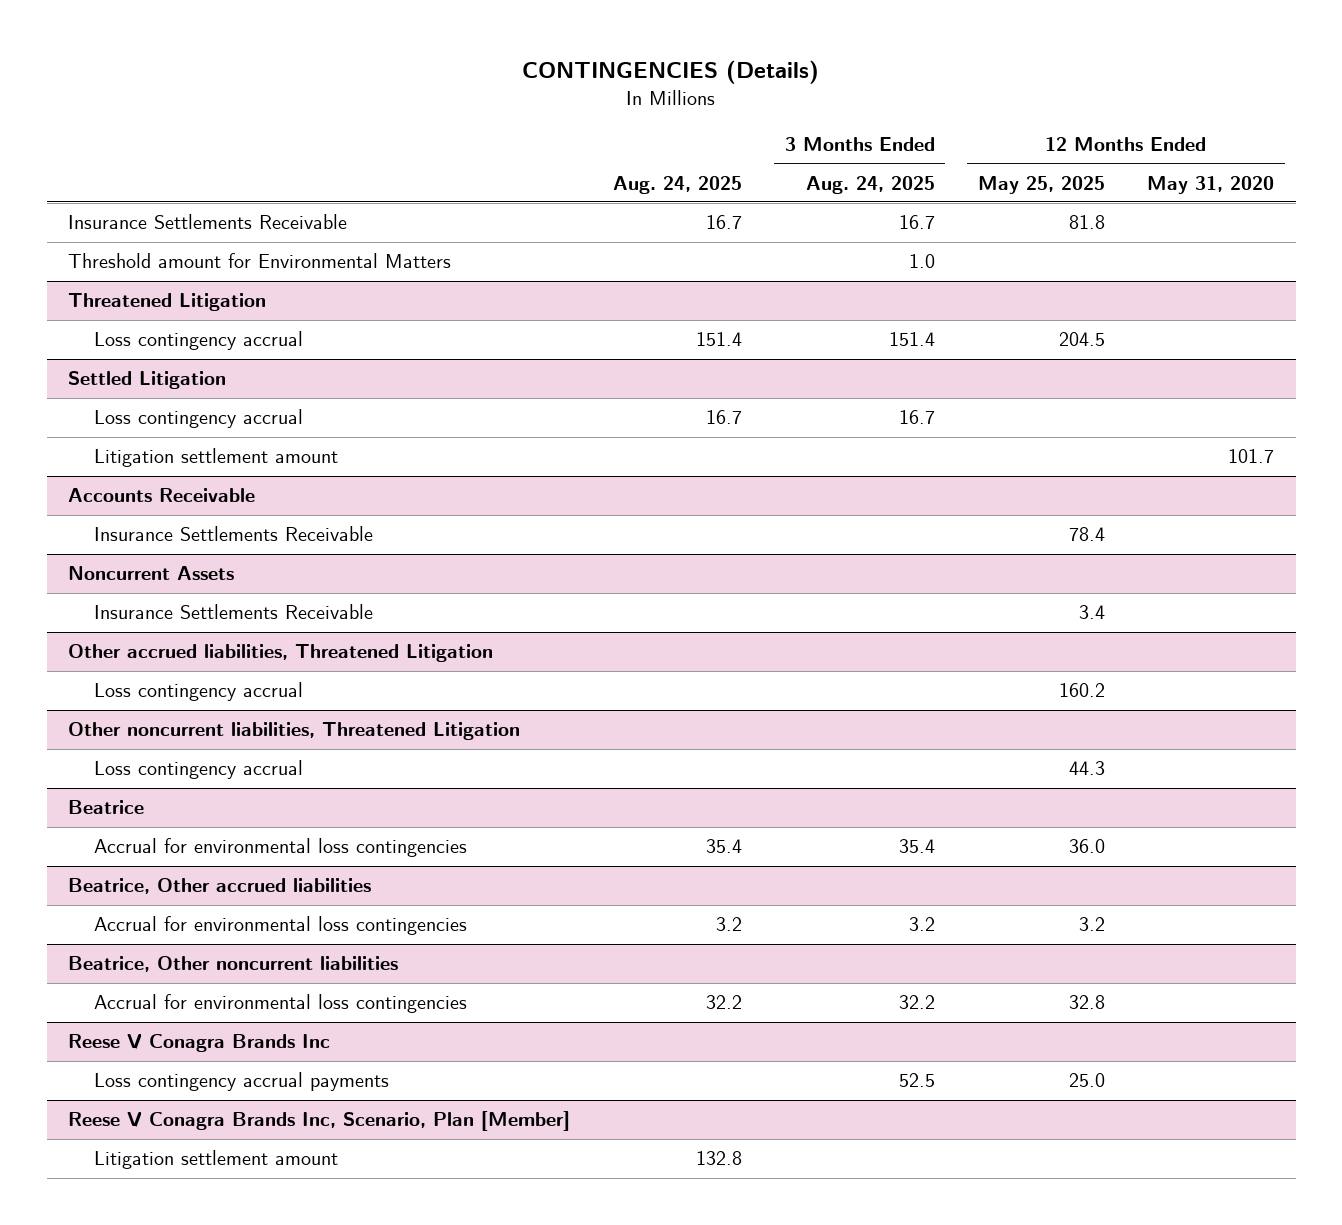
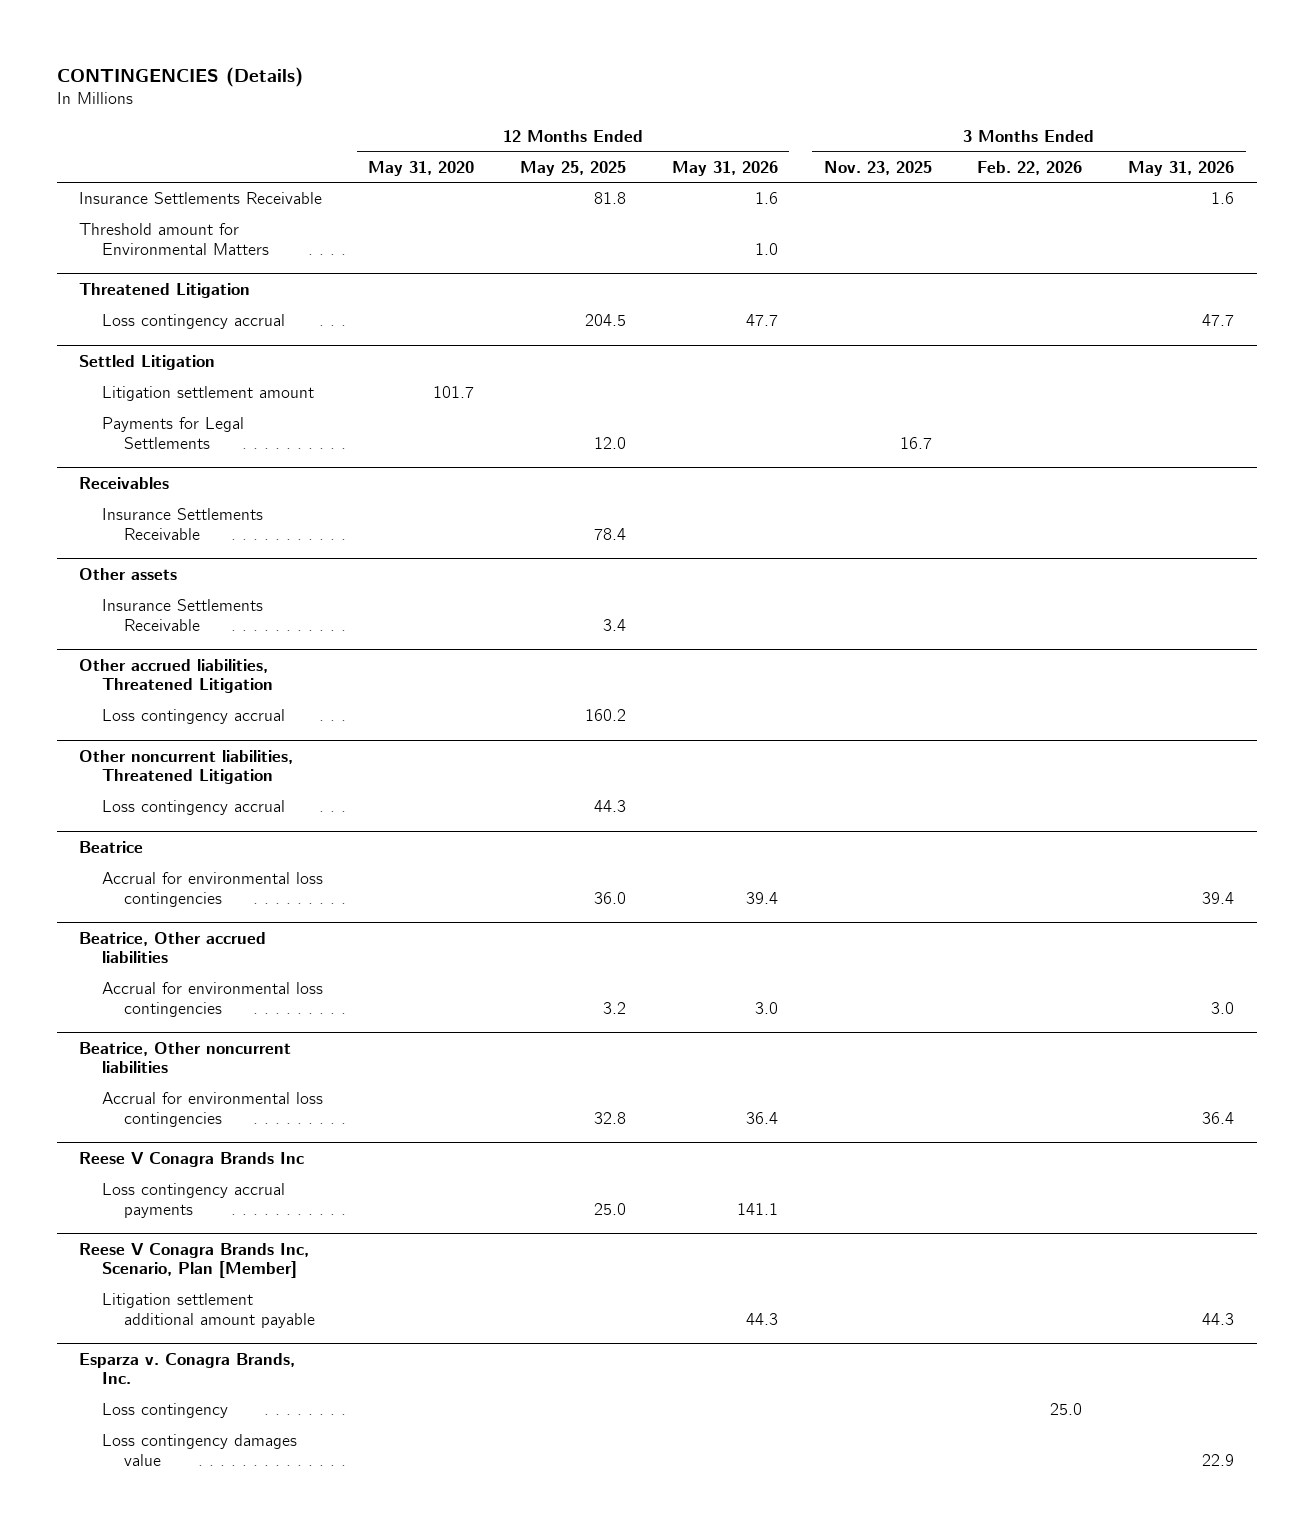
- | Aug. 24, 2025 | 3 Months Ended Aug. 24, 2025 | 12 Months Ended May 25, 2025 | 12 Months Ended May 31, 2020
+ | 12 Months Ended May 31, 2020 | 12 Months Ended May 25, 2025 | 12 Months Ended May 31, 2026 | 3 Months Ended Nov. 23, 2025 | 3 Months Ended Feb. 22, 2026 | 3 Months Ended May 31, 2026
@ Settled Litigation
- Loss contingency accrual | 16.7 | 16.7 | |
- Accounts Receivable
@ Settled Litigation
+ Payments for Legal Settlements | | 12.0 | | 16.7 | |
+ Receivables
- Noncurrent Assets
+ Other assets
@ Reese V Conagra Brands Inc, Scenario, Plan [Member]
- Litigation settlement amount | 132.8 | | |
+ Litigation settlement additional amount payable | | | 44.3 | | | 44.3
+ Esparza v. Conagra Brands, Inc.
+ Loss contingency | | | | | 25.0 |
+ Loss contingency damages value | | | | | | 22.9

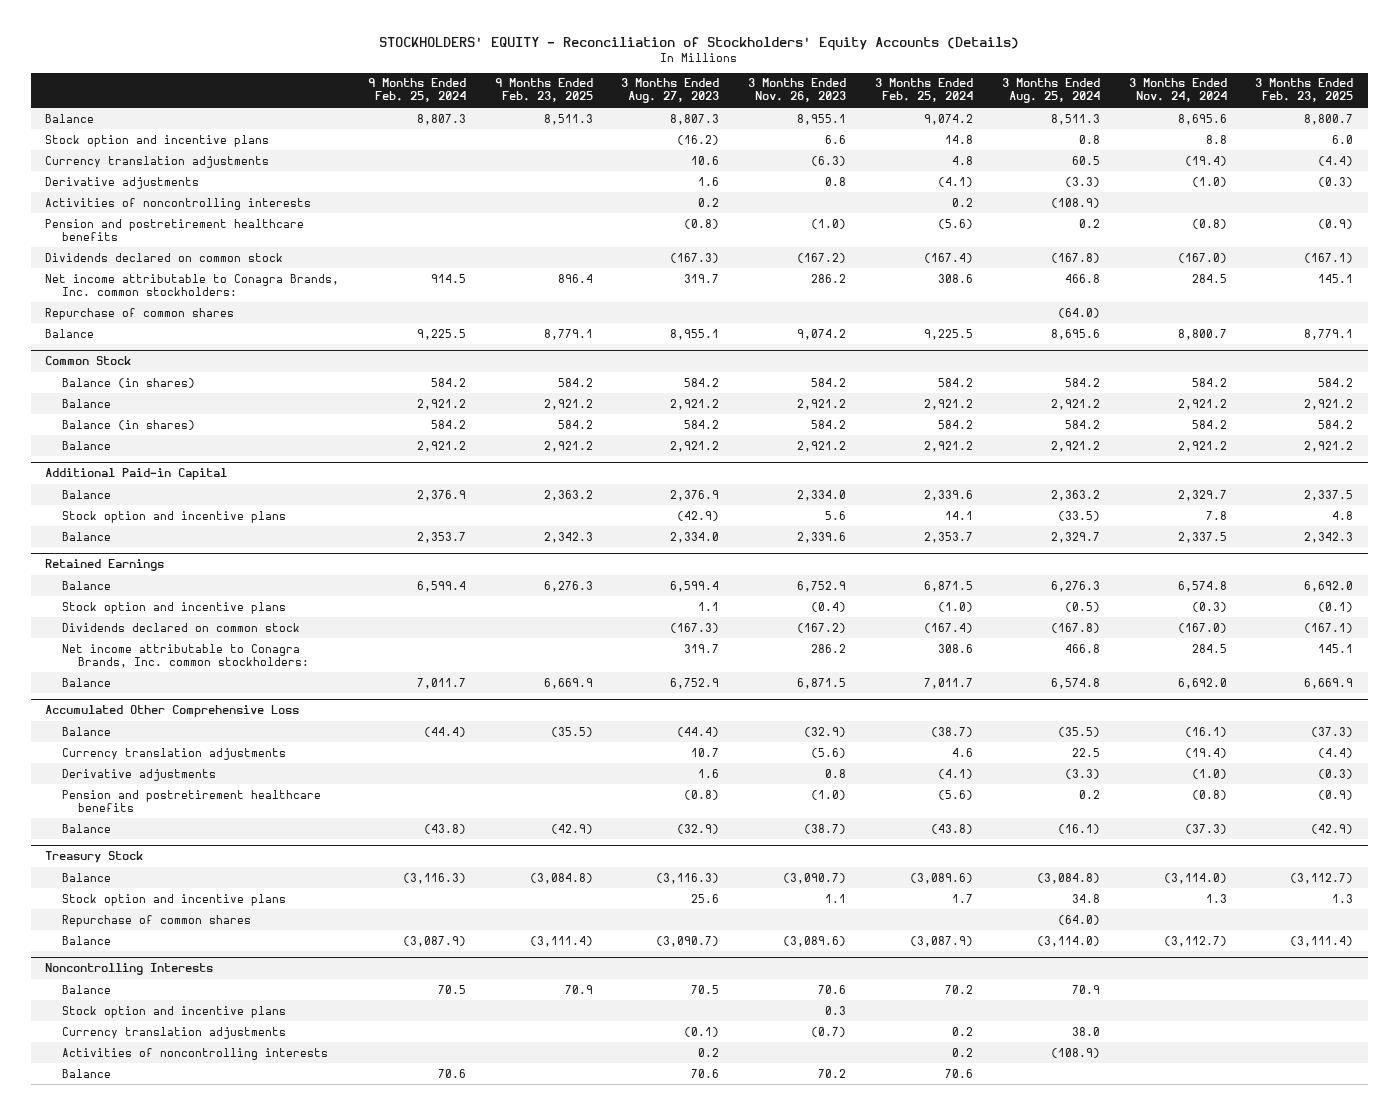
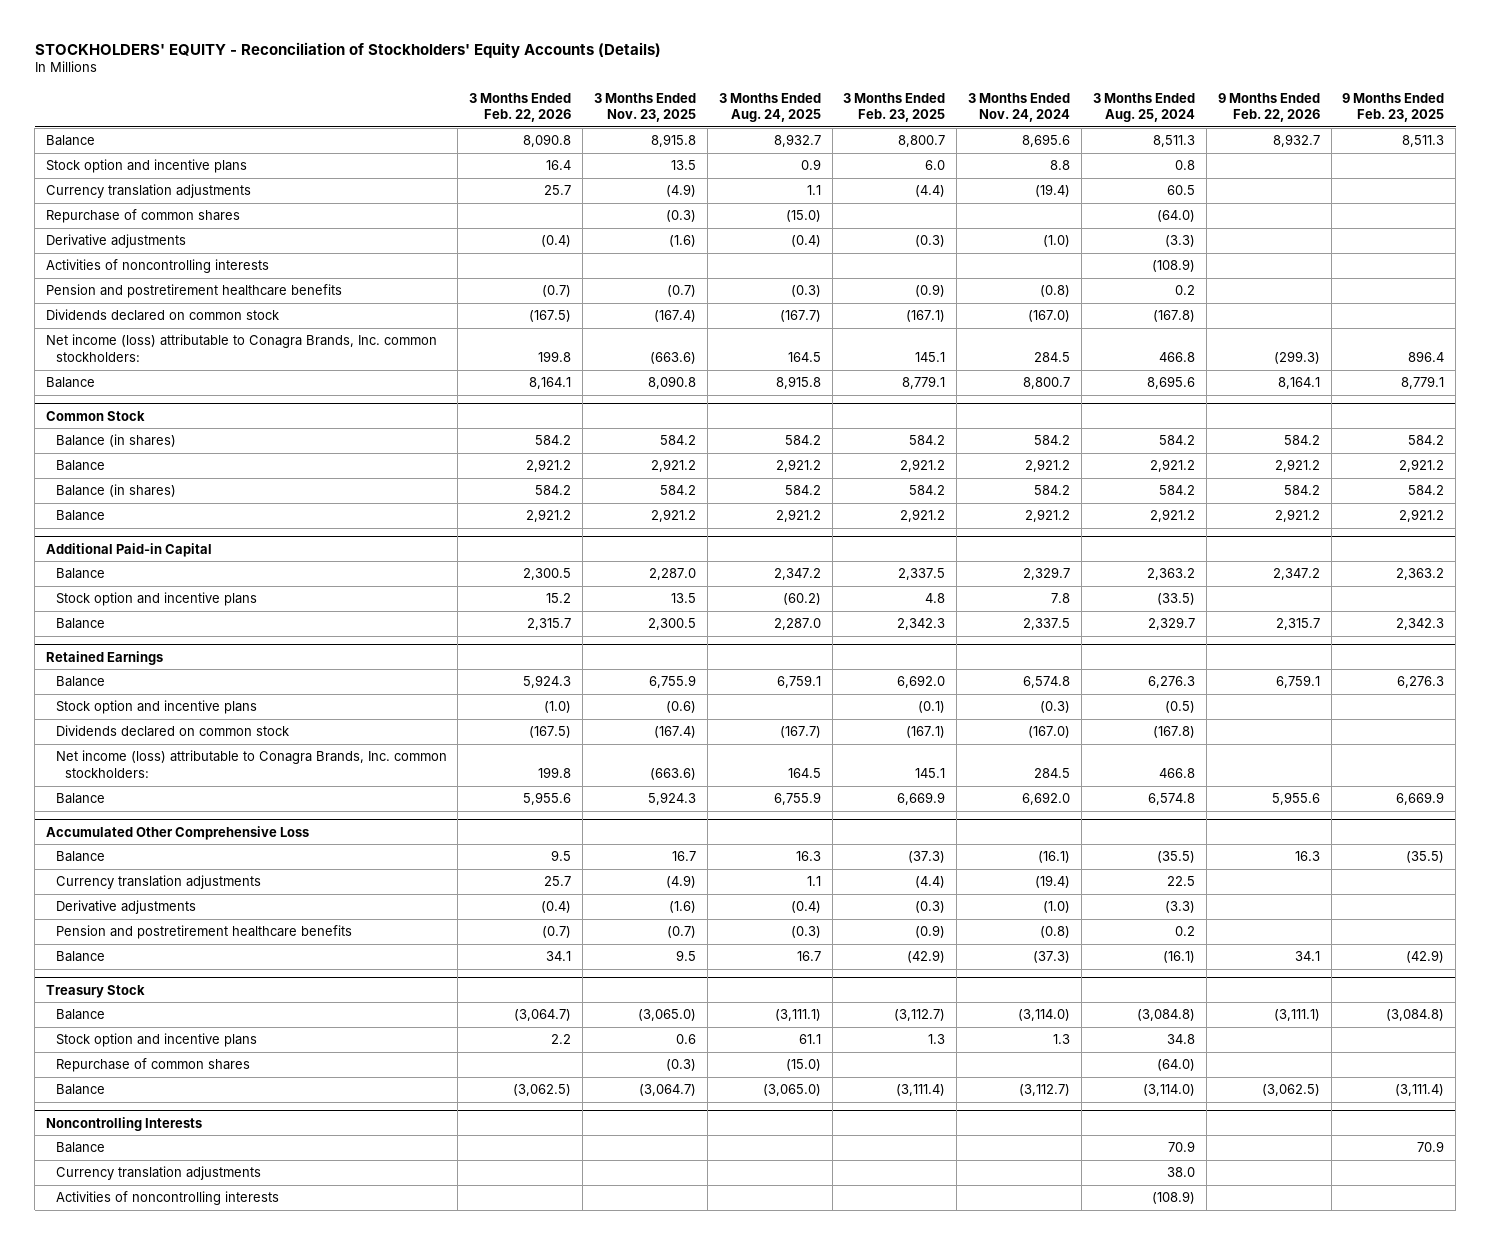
- | 9 Months Ended Feb. 25, 2024 | 9 Months Ended Feb. 23, 2025 | 3 Months Ended Aug. 27, 2023 | 3 Months Ended Nov. 26, 2023 | 3 Months Ended Feb. 25, 2024 | 3 Months Ended Aug. 25, 2024 | 3 Months Ended Nov. 24, 2024 | 3 Months Ended Feb. 23, 2025
+ | 3 Months Ended Feb. 22, 2026 | 3 Months Ended Nov. 23, 2025 | 3 Months Ended Aug. 24, 2025 | 3 Months Ended Feb. 23, 2025 | 3 Months Ended Nov. 24, 2024 | 3 Months Ended Aug. 25, 2024 | 9 Months Ended Feb. 22, 2026 | 9 Months Ended Feb. 23, 2025
moved up: Repurchase of common shares | | (0.3) | (15.0) | | | (64.0) | |
- Net income attributable to Conagra Brands, Inc. common stockholders: | 914.5 | 896.4 | 319.7 | 286.2 | 308.6 | 466.8 | 284.5 | 145.1
+ Net income (loss) attributable to Conagra Brands, Inc. common stockholders: | 199.8 | (663.6) | 164.5 | 145.1 | 284.5 | 466.8 | (299.3) | 896.4
@ Retained Earnings
- Net income attributable to Conagra Brands, Inc. common stockholders: | | | 319.7 | 286.2 | 308.6 | 466.8 | 284.5 | 145.1
+ Net income (loss) attributable to Conagra Brands, Inc. common stockholders: | 199.8 | (663.6) | 164.5 | 145.1 | 284.5 | 466.8 | |
@ Noncontrolling Interests
- Stock option and incentive plans | | | | 0.3 | | | |
- Balance | 70.6 | | 70.6 | 70.2 | 70.6 | | |

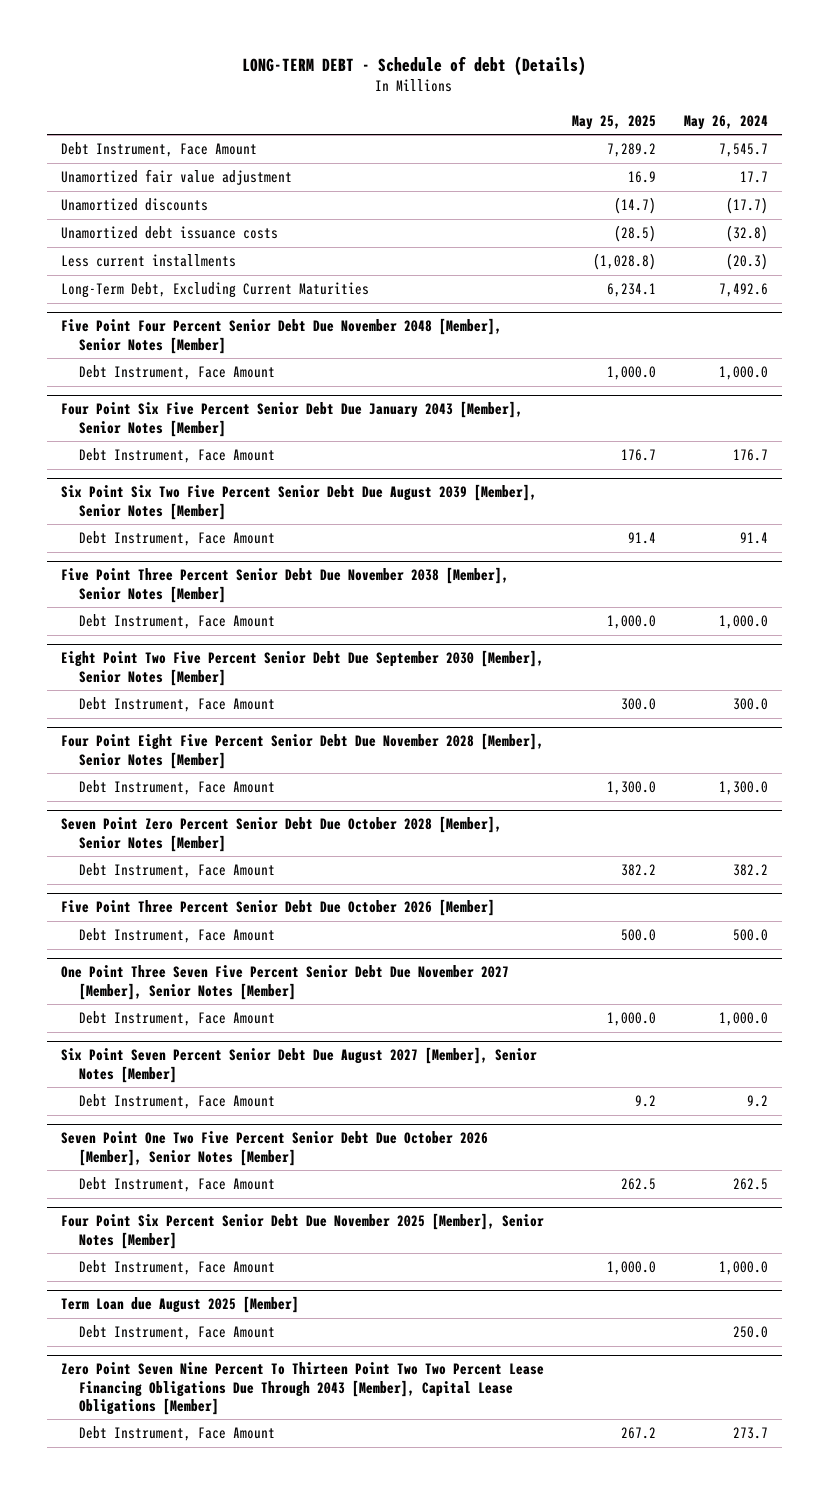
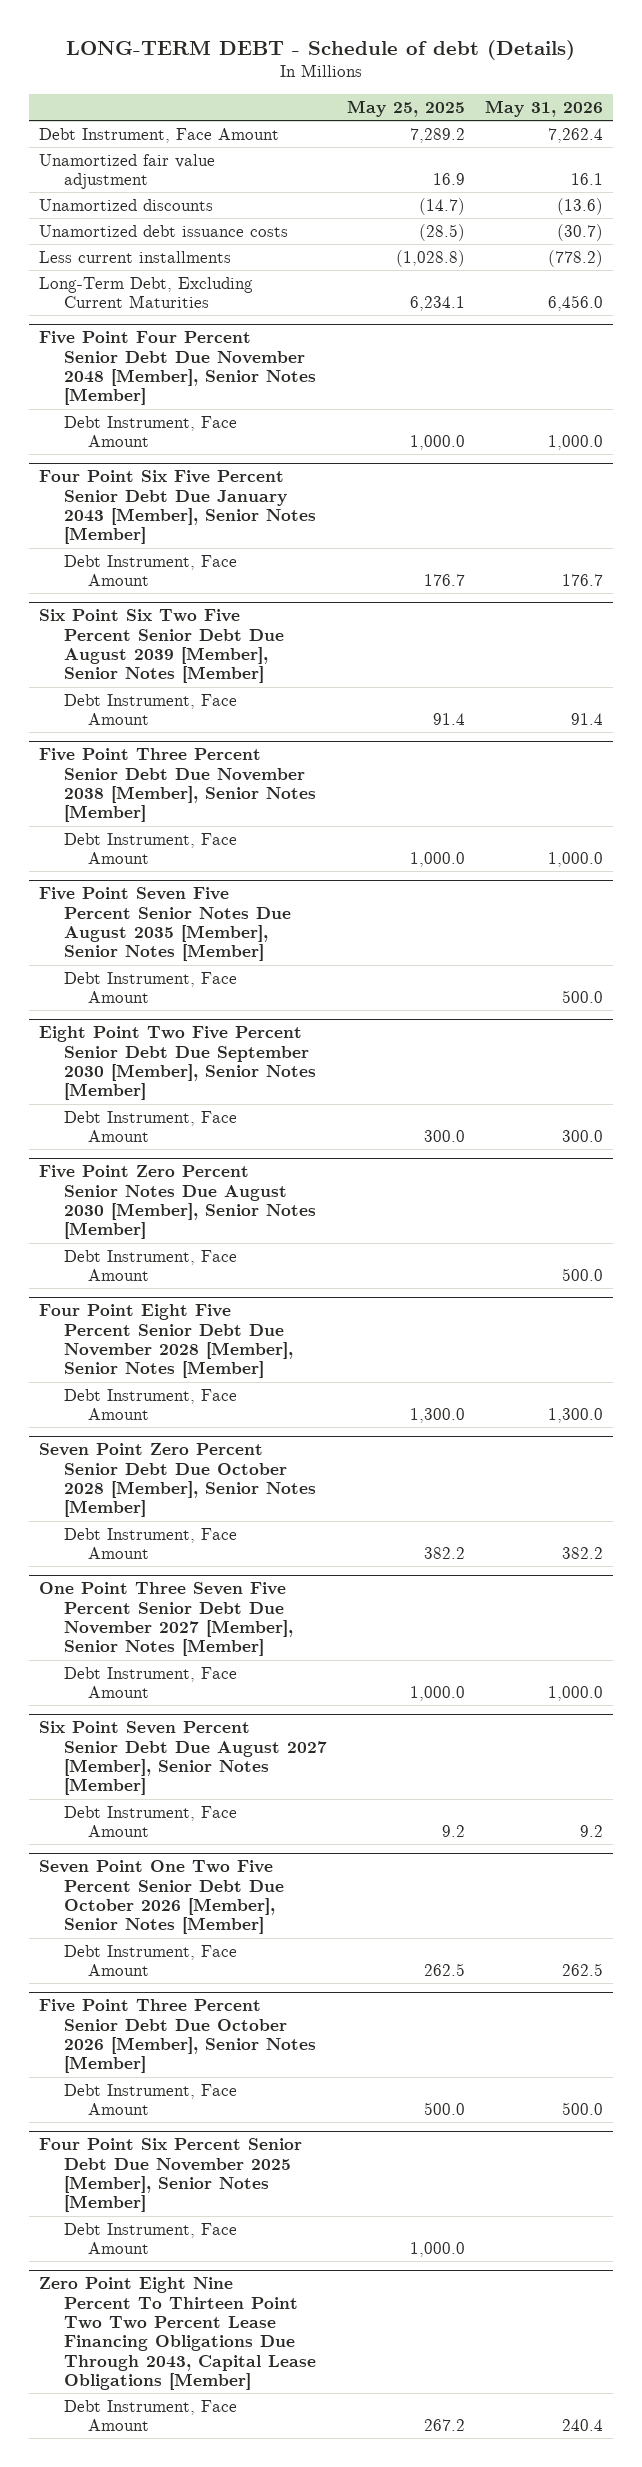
- | May 25, 2025 | May 26, 2024
+ | May 25, 2025 | May 31, 2026
+ Five Point Seven Five Percent Senior Notes Due August 2035 [Member], Senior Notes [Member]
+ Debt Instrument, Face Amount | | 500.0
+ Five Point Zero Percent Senior Notes Due August 2030 [Member], Senior Notes [Member]
+ Debt Instrument, Face Amount | | 500.0
- Five Point Three Percent Senior Debt Due October 2026 [Member]
- Debt Instrument, Face Amount | 500.0 | 500.0
+ Five Point Three Percent Senior Debt Due October 2026 [Member], Senior Notes [Member]
+ Debt Instrument, Face Amount | 500.0 | 500.0
- Term Loan due August 2025 [Member]
- Debt Instrument, Face Amount | | 250.0
- Zero Point Seven Nine Percent To Thirteen Point Two Two Percent Lease Financing Obligations Due Through 2043 [Member], Capital Lease Obligations [Member]
+ Zero Point Eight Nine Percent To Thirteen Point Two Two Percent Lease Financing Obligations Due Through 2043, Capital Lease Obligations [Member]

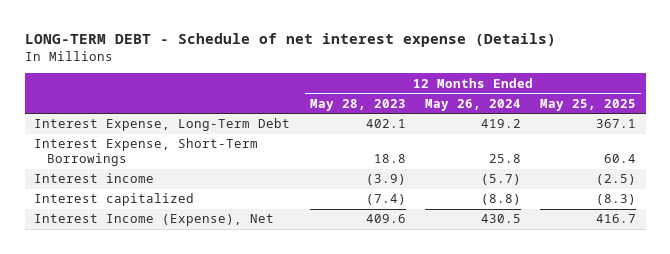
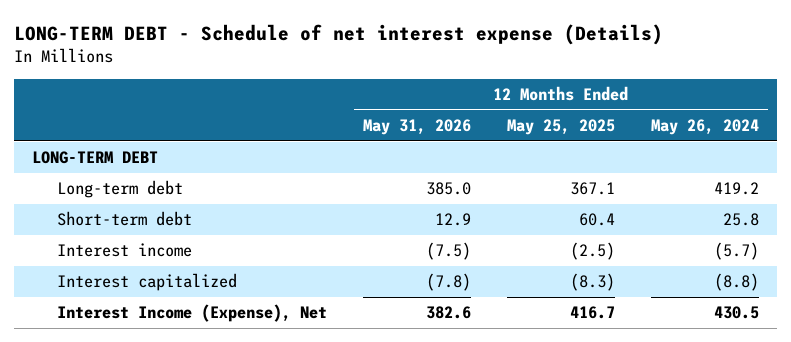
- | 12 Months Ended May 28, 2023 | 12 Months Ended May 26, 2024 | 12 Months Ended May 25, 2025
+ | 12 Months Ended May 31, 2026 | 12 Months Ended May 25, 2025 | 12 Months Ended May 26, 2024
- Interest Expense, Long-Term Debt | 402.1 | 419.2 | 367.1
- Interest Expense, Short-Term Borrowings | 18.8 | 25.8 | 60.4
+ LONG-TERM DEBT
+ Long-term debt | 385.0 | 367.1 | 419.2
+ Short-term debt | 12.9 | 60.4 | 25.8

